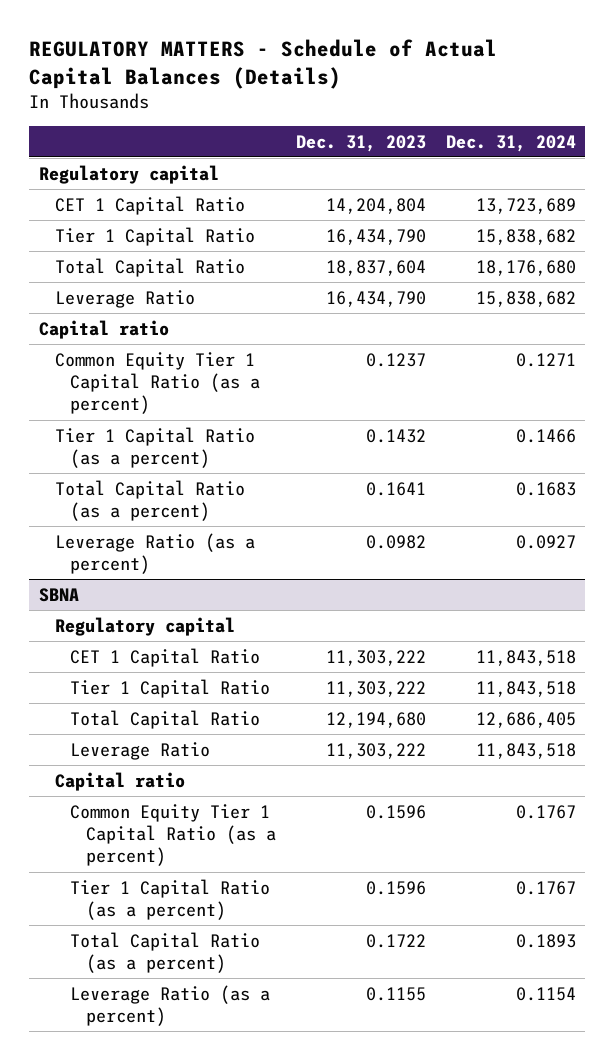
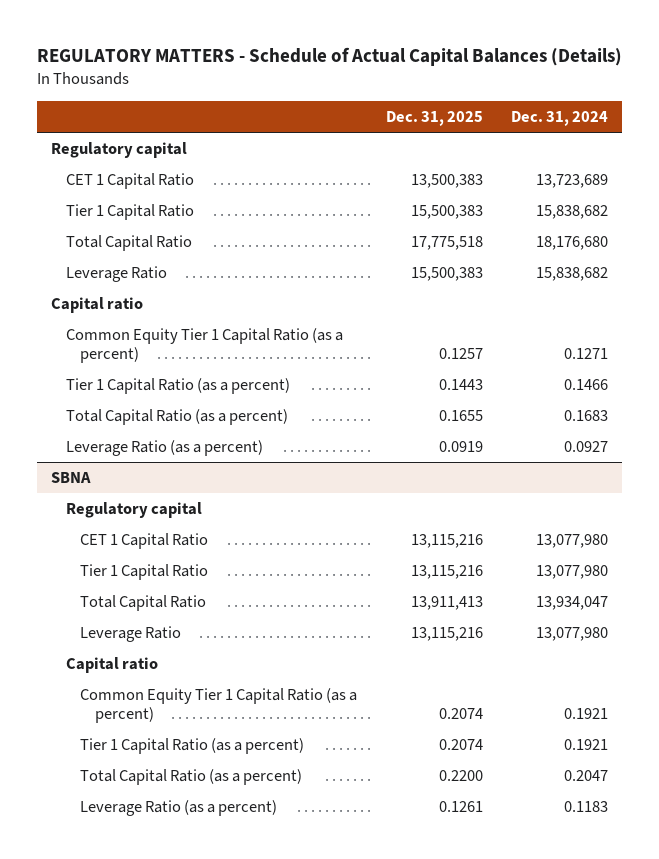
- | Dec. 31, 2023 | Dec. 31, 2024
+ | Dec. 31, 2025 | Dec. 31, 2024
@ SBNA
- CET 1 Capital Ratio | 11,303,222 | 11,843,518
- Tier 1 Capital Ratio | 11,303,222 | 11,843,518
- Total Capital Ratio | 12,194,680 | 12,686,405
- Leverage Ratio | 11,303,222 | 11,843,518
+ CET 1 Capital Ratio | 13,115,216 | 13,077,980
+ Tier 1 Capital Ratio | 13,115,216 | 13,077,980
+ Total Capital Ratio | 13,911,413 | 13,934,047
+ Leverage Ratio | 13,115,216 | 13,077,980
- Common Equity Tier 1 Capital Ratio (as a percent) | 0.1596 | 0.1767
- Tier 1 Capital Ratio (as a percent) | 0.1596 | 0.1767
- Total Capital Ratio (as a percent) | 0.1722 | 0.1893
- Leverage Ratio (as a percent) | 0.1155 | 0.1154
+ Common Equity Tier 1 Capital Ratio (as a percent) | 0.2074 | 0.1921
+ Tier 1 Capital Ratio (as a percent) | 0.2074 | 0.1921
+ Total Capital Ratio (as a percent) | 0.2200 | 0.2047
+ Leverage Ratio (as a percent) | 0.1261 | 0.1183

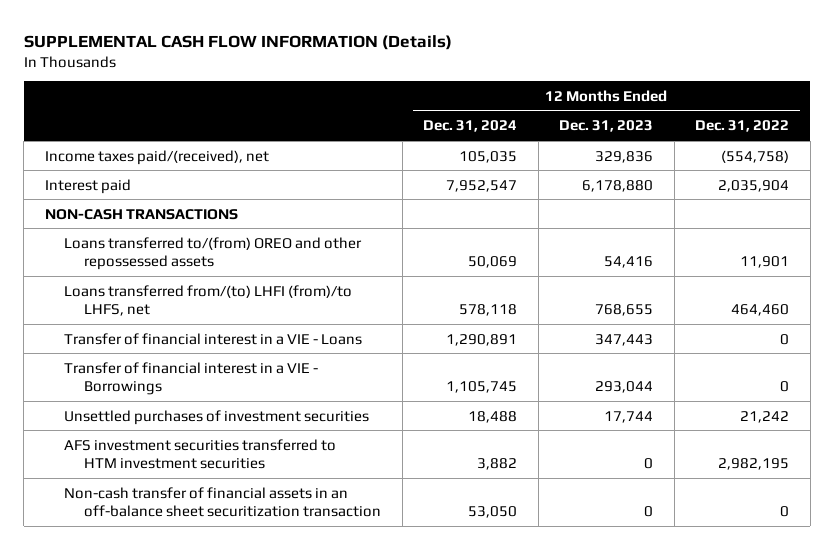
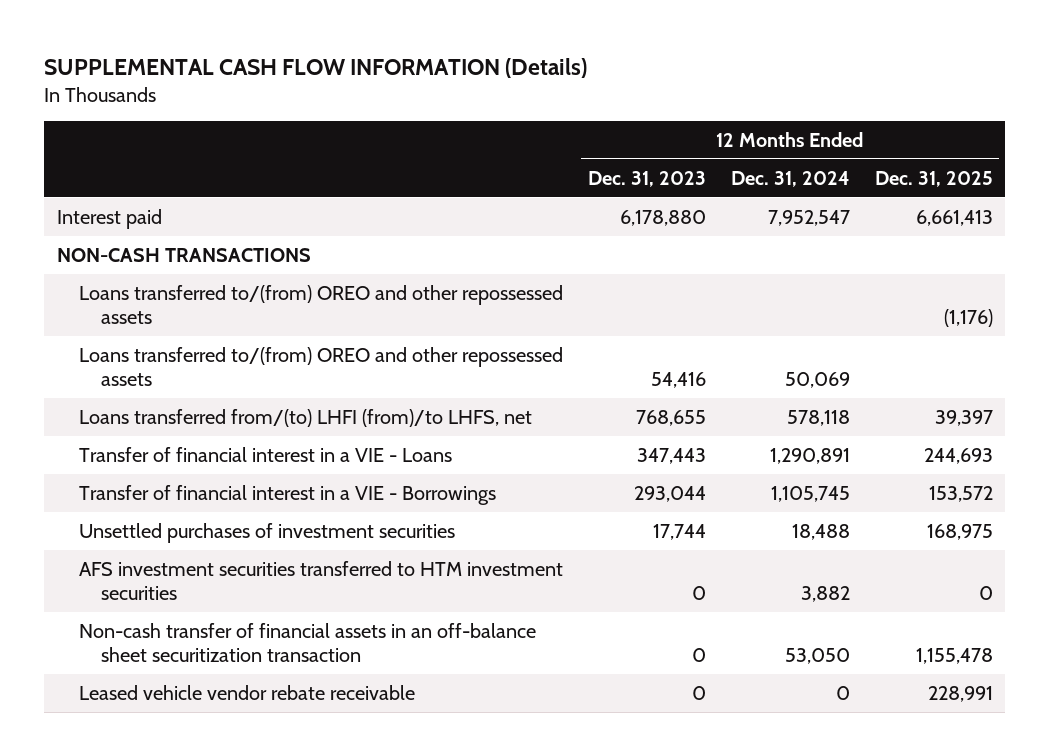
- | 12 Months Ended Dec. 31, 2024 | 12 Months Ended Dec. 31, 2023 | 12 Months Ended Dec. 31, 2022
+ | 12 Months Ended Dec. 31, 2023 | 12 Months Ended Dec. 31, 2024 | 12 Months Ended Dec. 31, 2025
- Income taxes paid/(received), net | 105,035 | 329,836 | (554,758)
+ Loans transferred to/(from) OREO and other repossessed assets | | | (1,176)
+ Leased vehicle vendor rebate receivable | 0 | 0 | 228,991

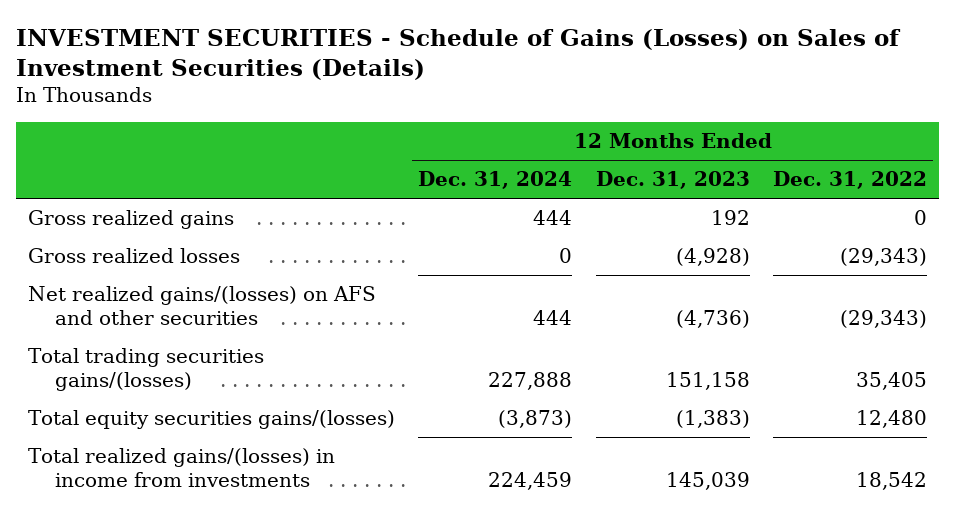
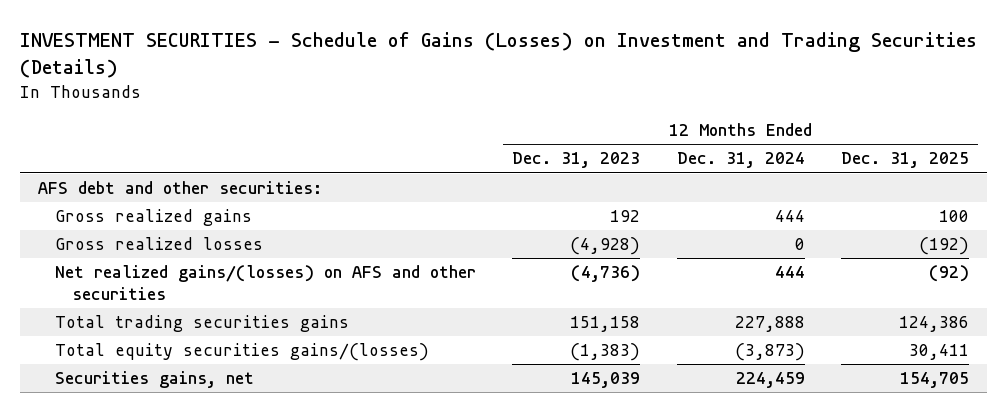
- INVESTMENT SECURITIES - Schedule of Gains (Losses) on Sales of Investment Securities (Details)
+ INVESTMENT SECURITIES - Schedule of Gains (Losses) on Investment and Trading Securities (Details)
- | 12 Months Ended Dec. 31, 2024 | 12 Months Ended Dec. 31, 2023 | 12 Months Ended Dec. 31, 2022
+ | 12 Months Ended Dec. 31, 2023 | 12 Months Ended Dec. 31, 2024 | 12 Months Ended Dec. 31, 2025
+ AFS debt and other securities:
- Total trading securities gains/(losses) | 227,888 | 151,158 | 35,405
+ Total trading securities gains | 151,158 | 227,888 | 124,386
- Total realized gains/(losses) in income from investments | 224,459 | 145,039 | 18,542
+ Securities gains, net | 145,039 | 224,459 | 154,705

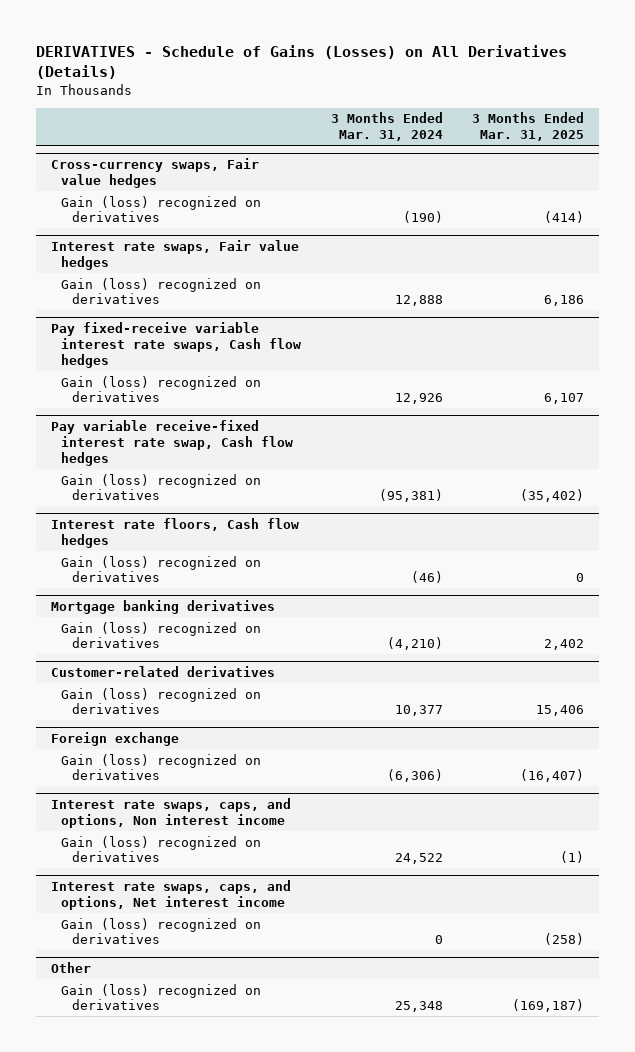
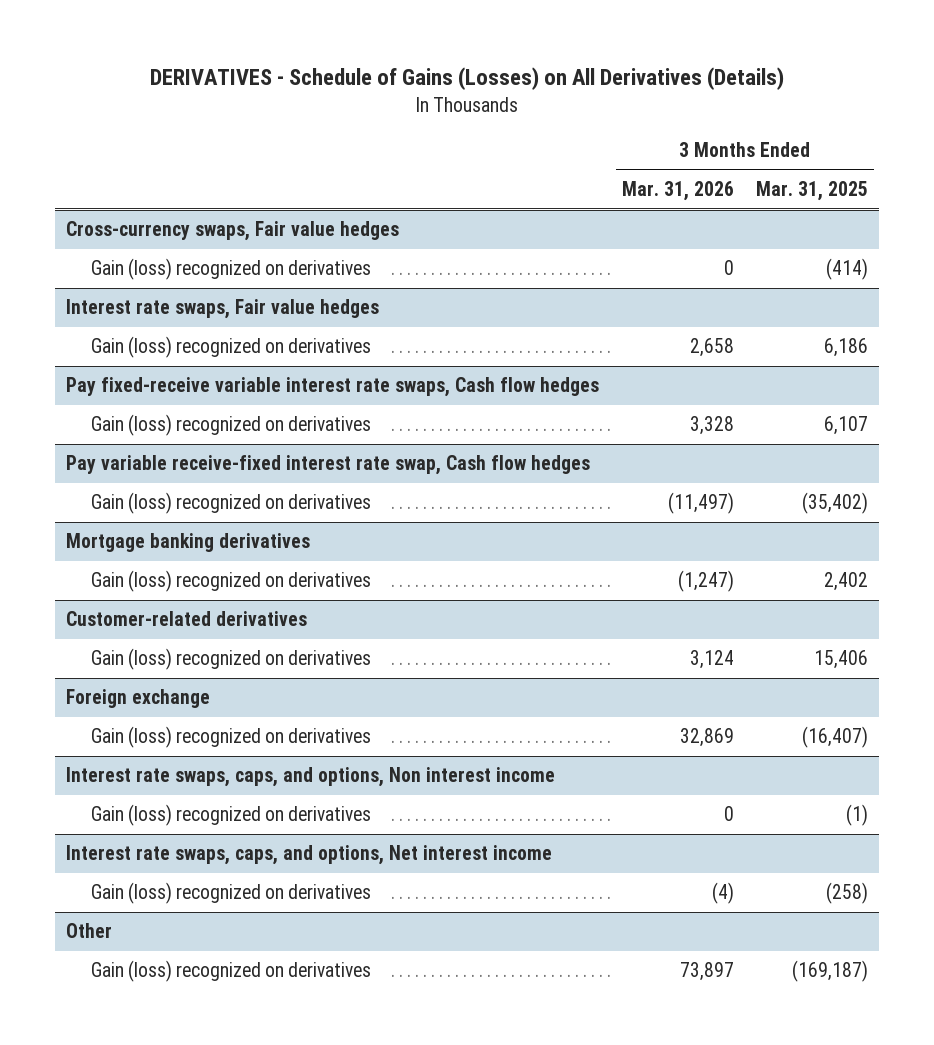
- | 3 Months Ended Mar. 31, 2024 | 3 Months Ended Mar. 31, 2025
+ | 3 Months Ended Mar. 31, 2026 | 3 Months Ended Mar. 31, 2025
- Interest rate floors, Cash flow hedges
- Gain (loss) recognized on derivatives | (46) | 0

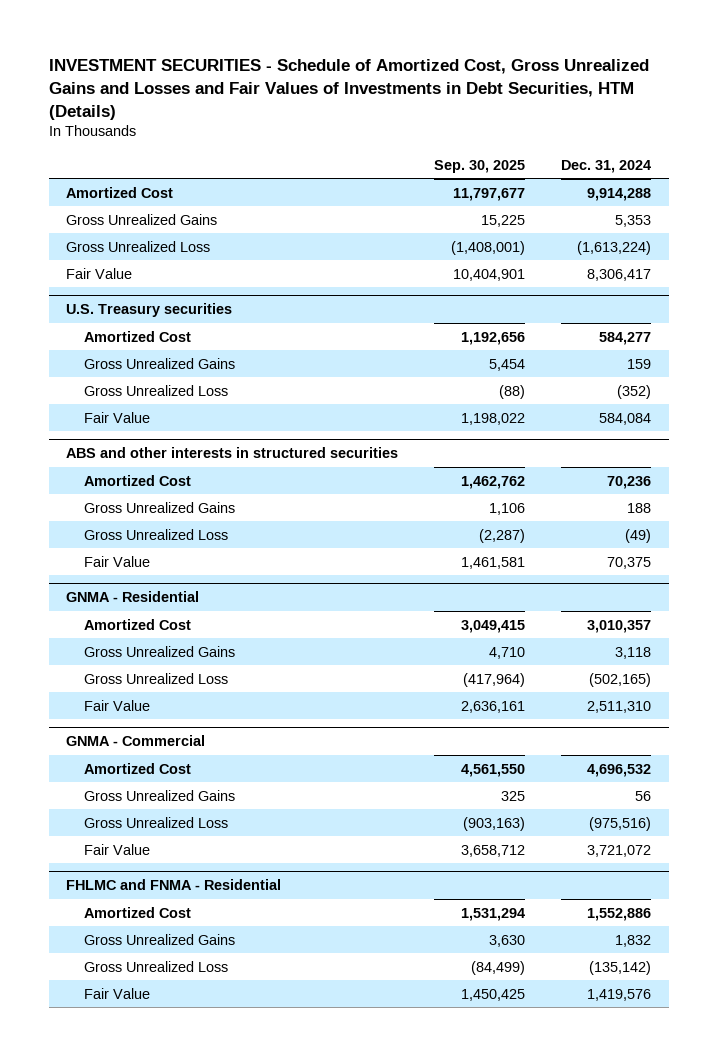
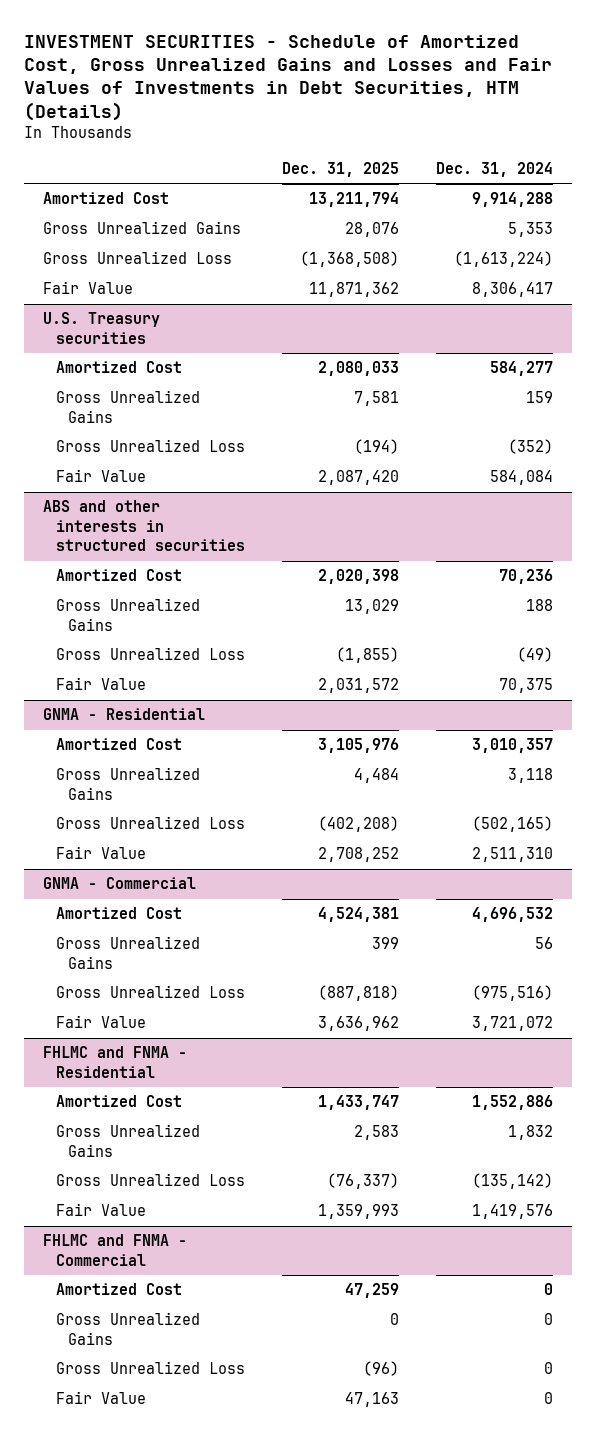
- | Sep. 30, 2025 | Dec. 31, 2024
+ | Dec. 31, 2025 | Dec. 31, 2024
+ FHLMC and FNMA - Commercial
+ Amortized Cost | 47,259 | 0
+ Gross Unrealized Gains | 0 | 0
+ Gross Unrealized Loss | (96) | 0
+ Fair Value | 47,163 | 0

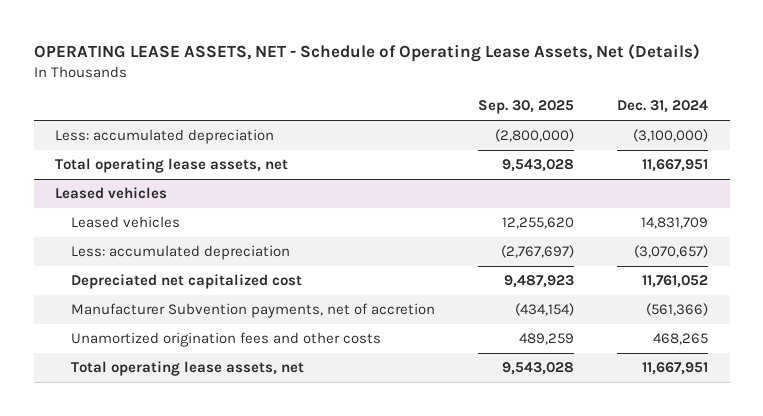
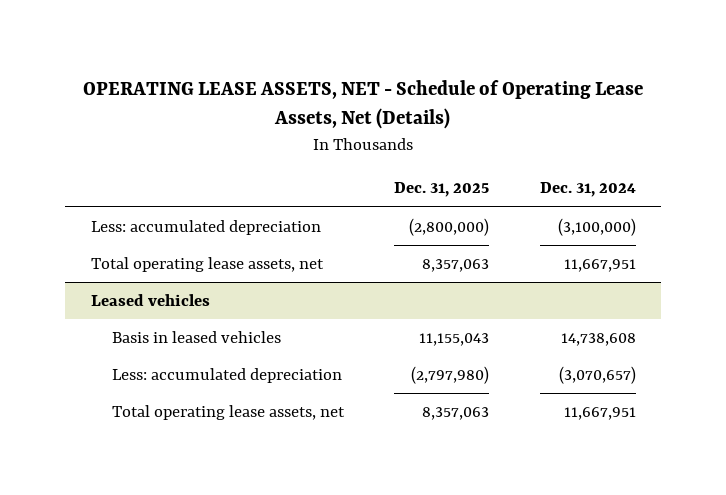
- | Sep. 30, 2025 | Dec. 31, 2024
+ | Dec. 31, 2025 | Dec. 31, 2024
@ Leased vehicles
- Leased vehicles | 12,255,620 | 14,831,709
+ Basis in leased vehicles | 11,155,043 | 14,738,608
- Depreciated net capitalized cost | 9,487,923 | 11,761,052
- Manufacturer Subvention payments, net of accretion | (434,154) | (561,366)
- Unamortized origination fees and other costs | 489,259 | 468,265

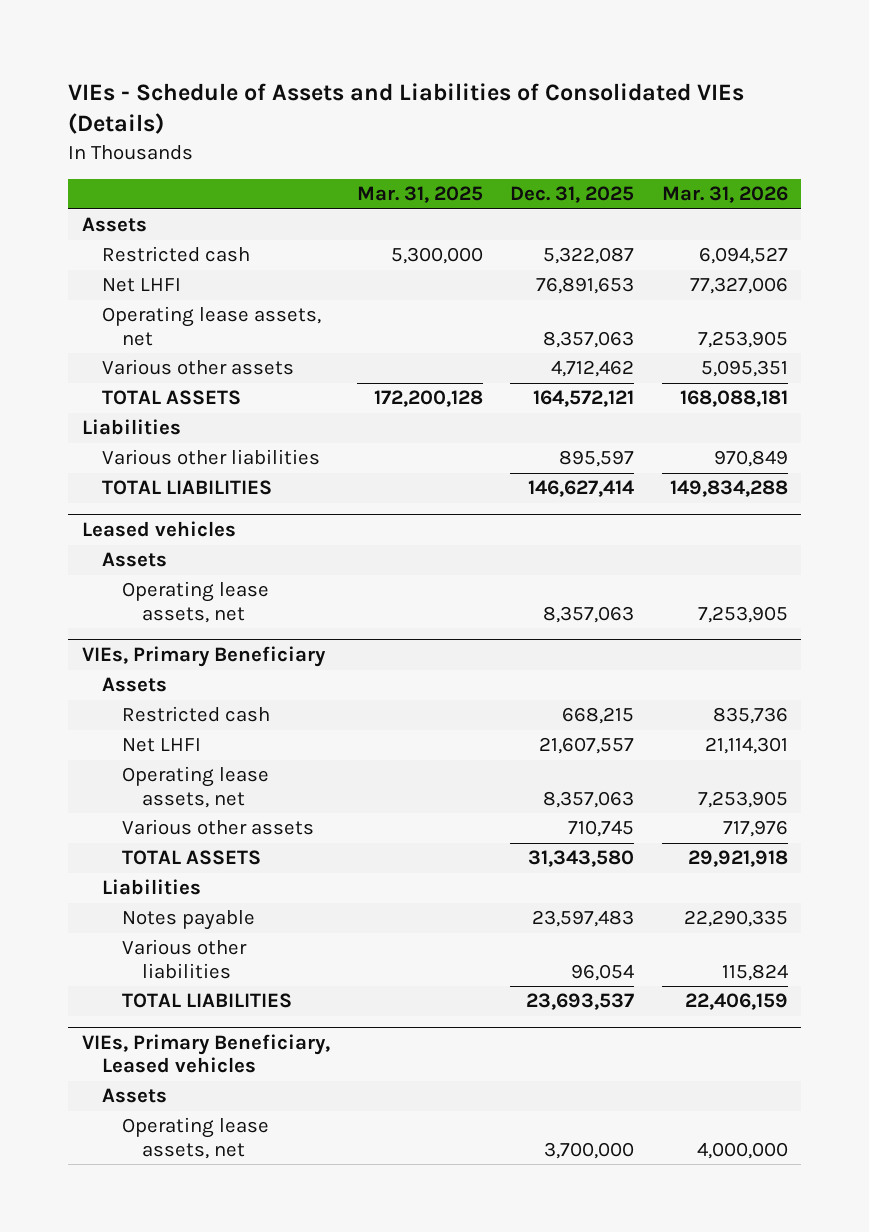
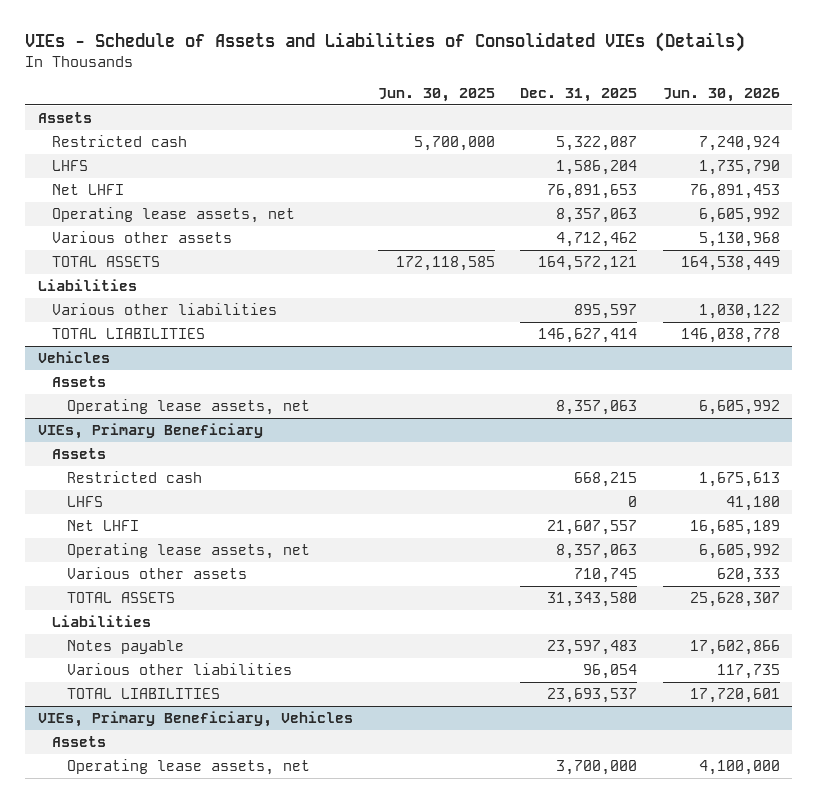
- | Mar. 31, 2025 | Dec. 31, 2025 | Mar. 31, 2026
+ | Jun. 30, 2025 | Dec. 31, 2025 | Jun. 30, 2026
+ LHFS | | 1,586,204 | 1,735,790
- Leased vehicles
+ Vehicles
@ VIEs, Primary Beneficiary
+ LHFS | | 0 | 41,180
- VIEs, Primary Beneficiary, Leased vehicles
+ VIEs, Primary Beneficiary, Vehicles

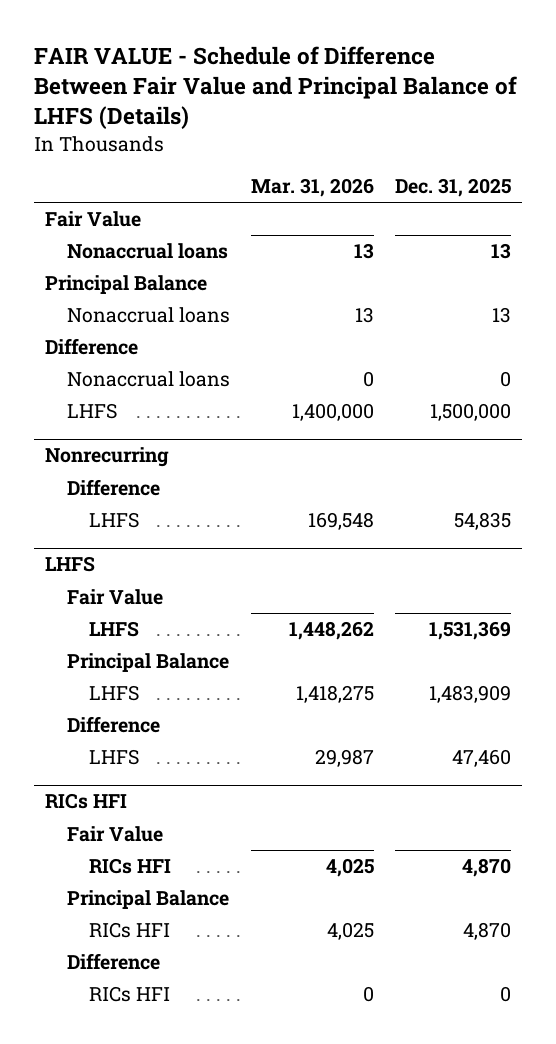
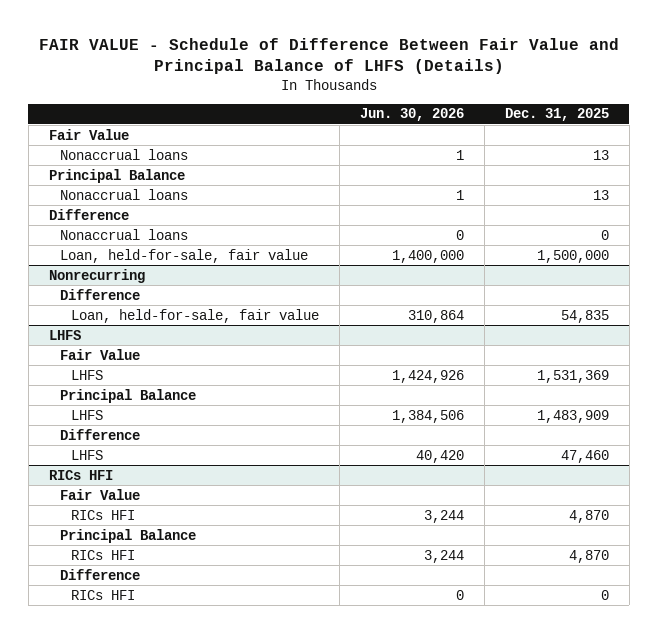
- | Mar. 31, 2026 | Dec. 31, 2025
+ | Jun. 30, 2026 | Dec. 31, 2025
- LHFS | 1,400,000 | 1,500,000
+ Loan, held-for-sale, fair value | 1,400,000 | 1,500,000
@ Nonrecurring
- LHFS | 169,548 | 54,835
+ Loan, held-for-sale, fair value | 310,864 | 54,835

